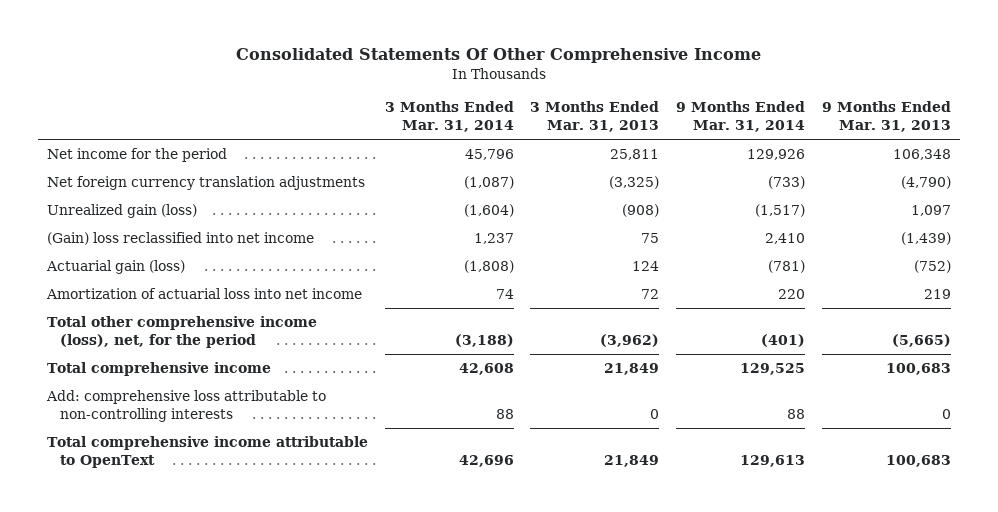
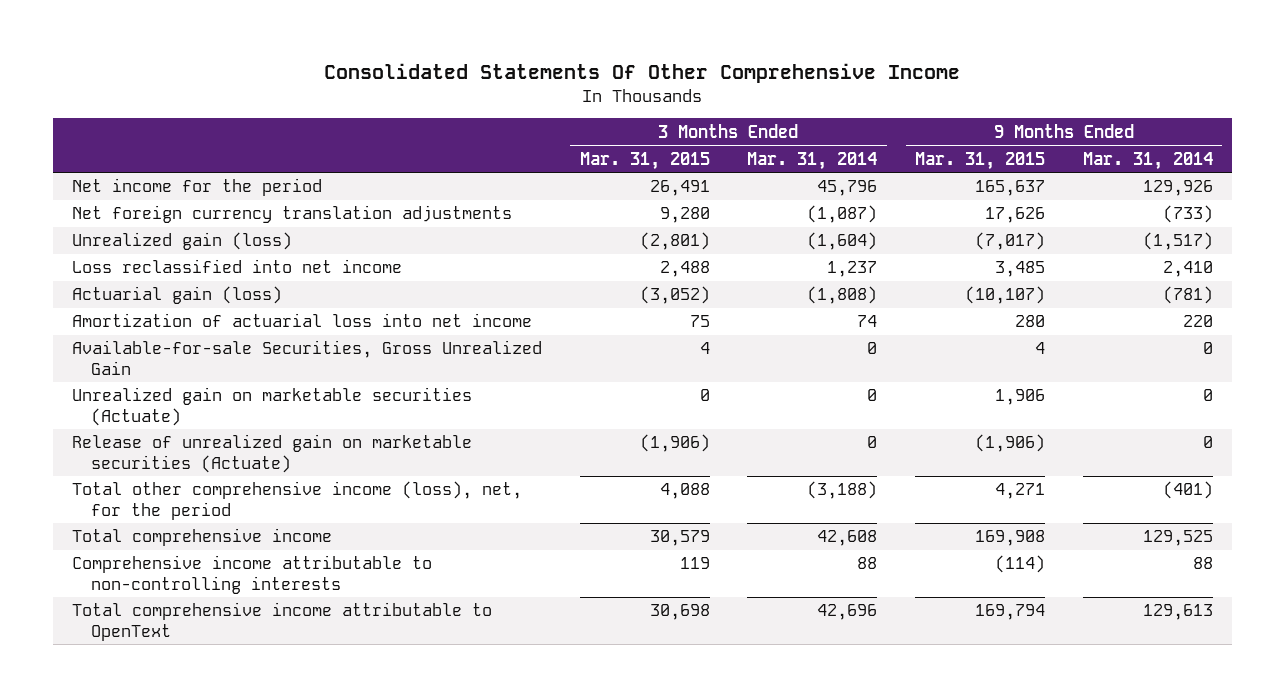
- | 3 Months Ended Mar. 31, 2014 | 3 Months Ended Mar. 31, 2013 | 9 Months Ended Mar. 31, 2014 | 9 Months Ended Mar. 31, 2013
+ | 3 Months Ended Mar. 31, 2015 | 3 Months Ended Mar. 31, 2014 | 9 Months Ended Mar. 31, 2015 | 9 Months Ended Mar. 31, 2014
- (Gain) loss reclassified into net income | 1,237 | 75 | 2,410 | (1,439)
+ Loss reclassified into net income | 2,488 | 1,237 | 3,485 | 2,410
+ Available-for-sale Securities, Gross Unrealized Gain | 4 | 0 | 4 | 0
+ Unrealized gain on marketable securities (Actuate) | 0 | 0 | 1,906 | 0
+ Release of unrealized gain on marketable securities (Actuate) | (1,906) | 0 | (1,906) | 0
- Add: comprehensive loss attributable to non-controlling interests | 88 | 0 | 88 | 0
+ Comprehensive income attributable to non-controlling interests | 119 | 88 | (114) | 88

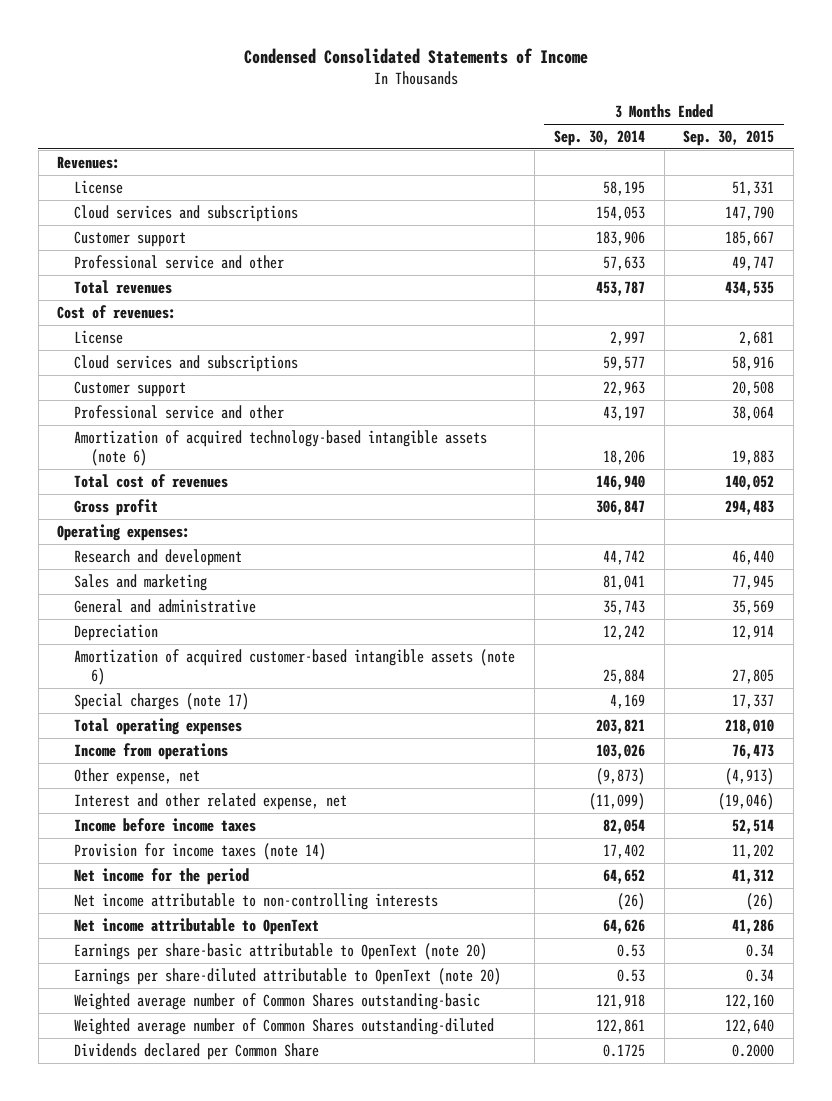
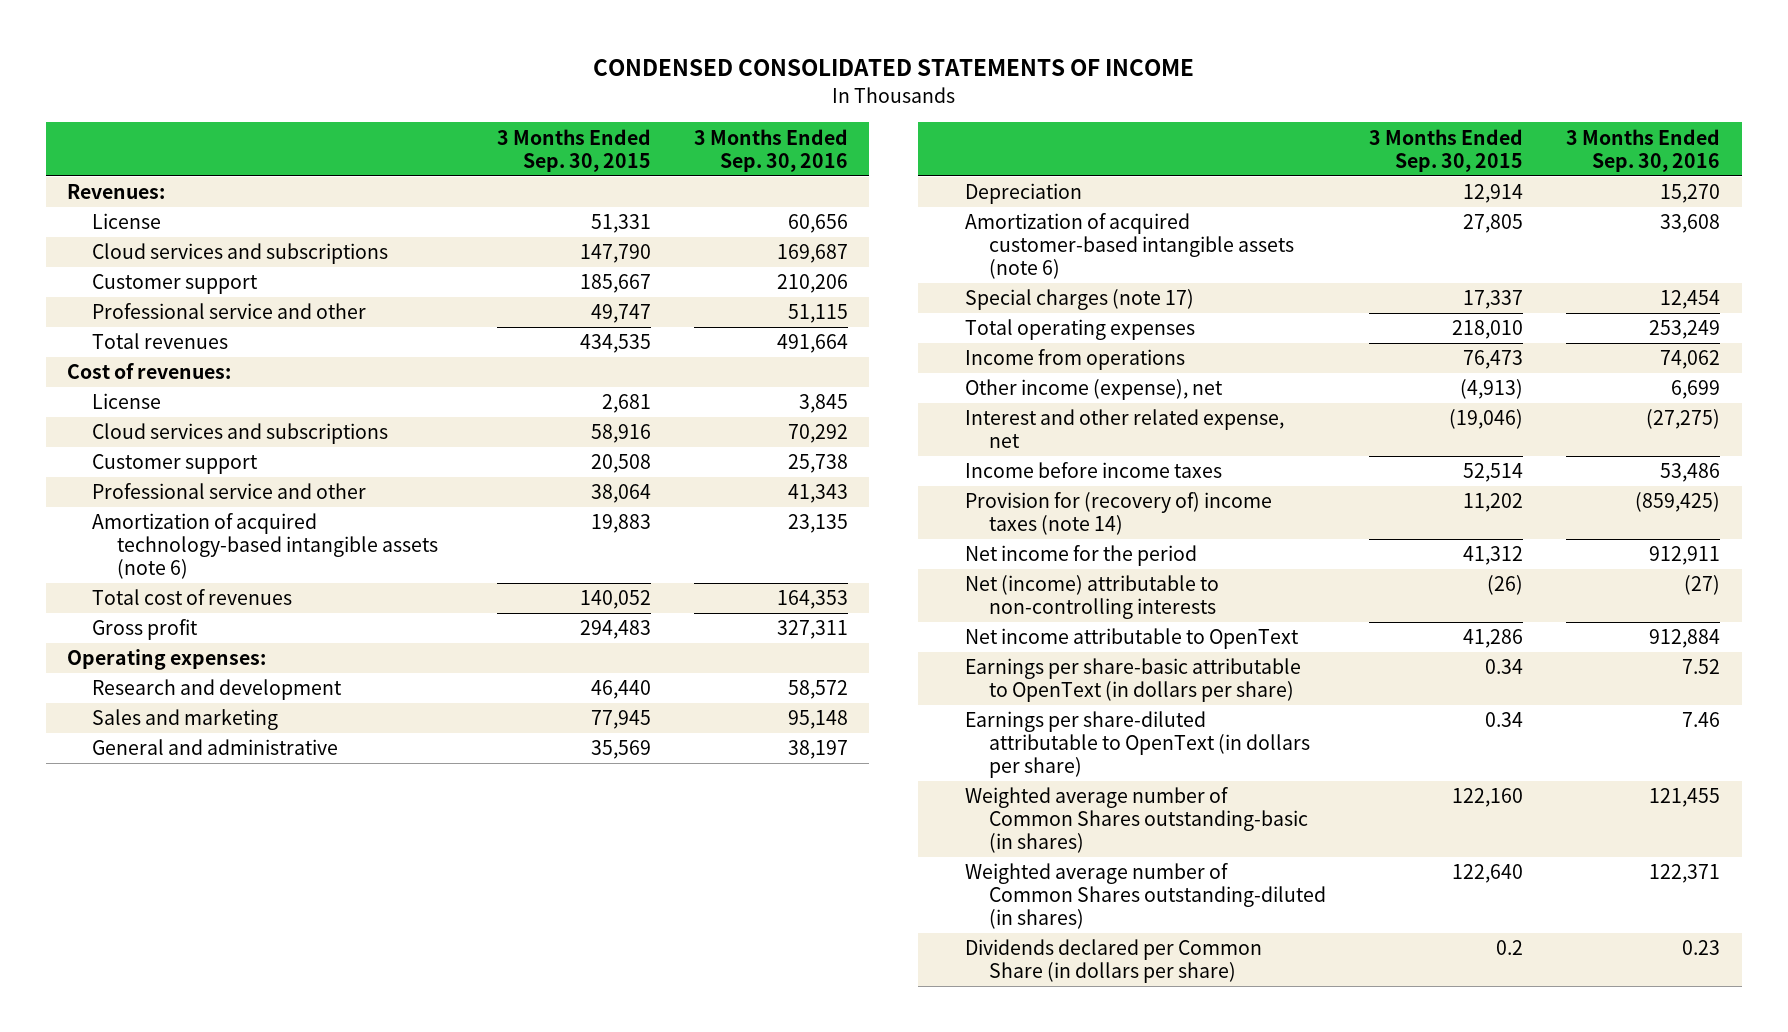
- Condensed Consolidated Statements of Income
+ CONDENSED CONSOLIDATED STATEMENTS OF INCOME
- | 3 Months Ended Sep. 30, 2014 | 3 Months Ended Sep. 30, 2015
+ | 3 Months Ended Sep. 30, 2015 | 3 Months Ended Sep. 30, 2016
- Other expense, net | (9,873) | (4,913)
+ Other income (expense), net | (4,913) | 6,699
- Provision for income taxes (note 14) | 17,402 | 11,202
+ Provision for (recovery of) income taxes (note 14) | 11,202 | (859,425)
- Net income attributable to non-controlling interests | (26) | (26)
+ Net (income) attributable to non-controlling interests | (26) | (27)
- Earnings per share-basic attributable to OpenText (note 20) | 0.53 | 0.34
- Earnings per share-diluted attributable to OpenText (note 20) | 0.53 | 0.34
- Weighted average number of Common Shares outstanding-basic | 121,918 | 122,160
- Weighted average number of Common Shares outstanding-diluted | 122,861 | 122,640
- Dividends declared per Common Share | 0.1725 | 0.2000
+ Earnings per share-basic attributable to OpenText (in dollars per share) | 0.34 | 7.52
+ Earnings per share-diluted attributable to OpenText (in dollars per share) | 0.34 | 7.46
+ Weighted average number of Common Shares outstanding-basic (in shares) | 122,160 | 121,455
+ Weighted average number of Common Shares outstanding-diluted (in shares) | 122,640 | 122,371
+ Dividends declared per Common Share (in dollars per share) | 0.2 | 0.23

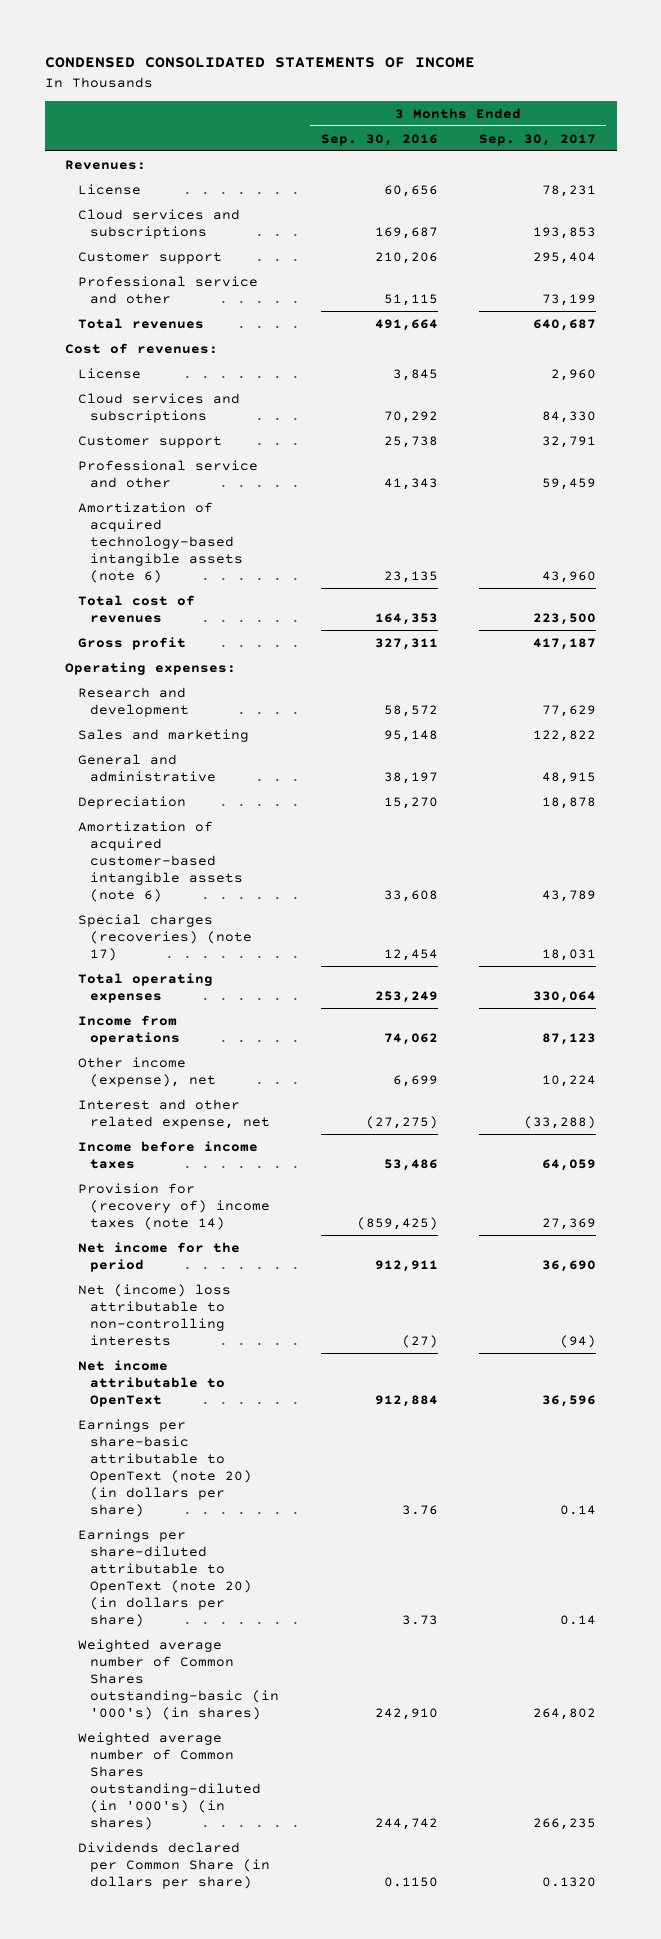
- | 3 Months Ended Sep. 30, 2015 | 3 Months Ended Sep. 30, 2016
+ | 3 Months Ended Sep. 30, 2016 | 3 Months Ended Sep. 30, 2017
- Special charges (note 17) | 17,337 | 12,454
+ Special charges (recoveries) (note 17) | 12,454 | 18,031
- Net (income) attributable to non-controlling interests | (26) | (27)
+ Net (income) loss attributable to non-controlling interests | (27) | (94)
- Earnings per share-basic attributable to OpenText (in dollars per share) | 0.34 | 7.52
- Earnings per share-diluted attributable to OpenText (in dollars per share) | 0.34 | 7.46
- Weighted average number of Common Shares outstanding-basic (in shares) | 122,160 | 121,455
- Weighted average number of Common Shares outstanding-diluted (in shares) | 122,640 | 122,371
- Dividends declared per Common Share (in dollars per share) | 0.2 | 0.23
+ Earnings per share-basic attributable to OpenText (note 20) (in dollars per share) | 3.76 | 0.14
+ Earnings per share-diluted attributable to OpenText (note 20) (in dollars per share) | 3.73 | 0.14
+ Weighted average number of Common Shares outstanding-basic (in '000's) (in shares) | 242,910 | 264,802
+ Weighted average number of Common Shares outstanding-diluted (in '000's) (in shares) | 244,742 | 266,235
+ Dividends declared per Common Share (in dollars per share) | 0.1150 | 0.1320

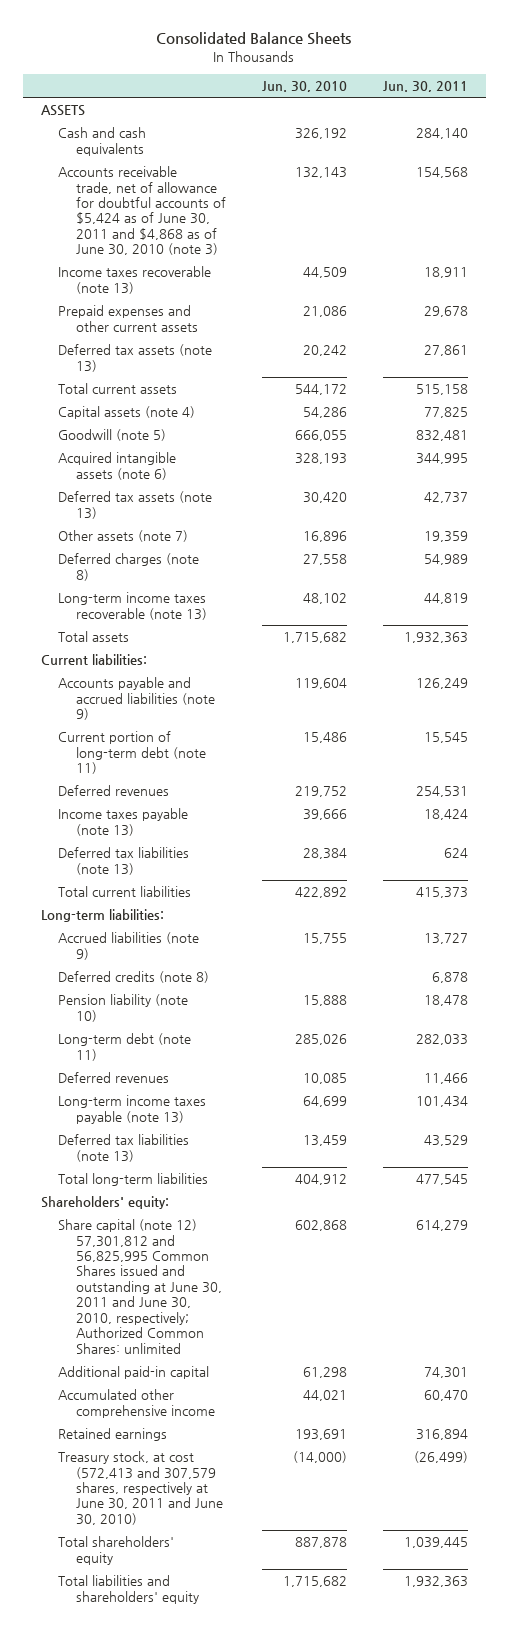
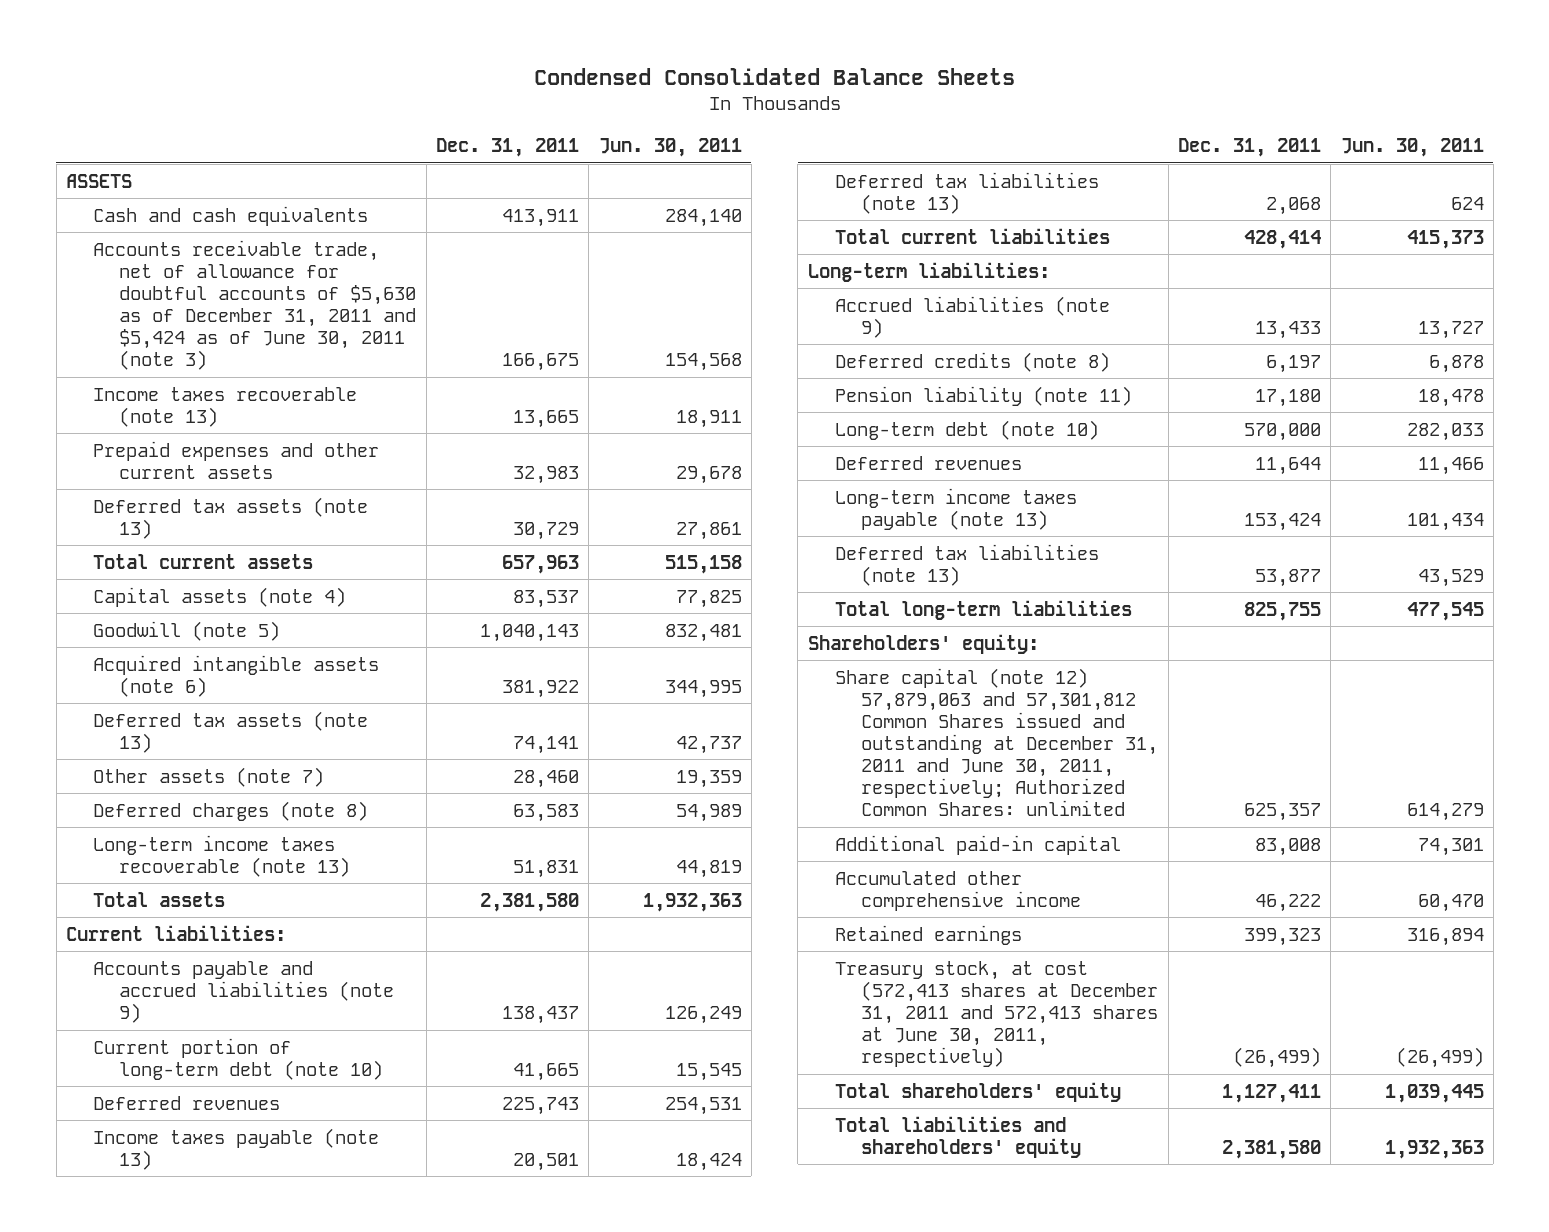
- Consolidated Balance Sheets
+ Condensed Consolidated Balance Sheets
- | Jun. 30, 2010 | Jun. 30, 2011
+ | Dec. 31, 2011 | Jun. 30, 2011
- Accounts receivable trade, net of allowance for doubtful accounts of $5,424 as of June 30, 2011 and $4,868 as of June 30, 2010 (note 3) | 132,143 | 154,568
+ Accounts receivable trade, net of allowance for doubtful accounts of $5,630 as of December 31, 2011 and $5,424 as of June 30, 2011 (note 3) | 166,675 | 154,568
- Current portion of long-term debt (note 11) | 15,486 | 15,545
+ Current portion of long-term debt (note 10) | 41,665 | 15,545
- Pension liability (note 10) | 15,888 | 18,478
- Long-term debt (note 11) | 285,026 | 282,033
+ Pension liability (note 11) | 17,180 | 18,478
+ Long-term debt (note 10) | 570,000 | 282,033
- Share capital (note 12) 57,301,812 and 56,825,995 Common Shares issued and outstanding at June 30, 2011 and June 30, 2010, respectively; Authorized Common Shares: unlimited | 602,868 | 614,279
+ Share capital (note 12) 57,879,063 and 57,301,812 Common Shares issued and outstanding at December 31, 2011 and June 30, 2011, respectively; Authorized Common Shares: unlimited | 625,357 | 614,279
- Treasury stock, at cost (572,413 and 307,579 shares, respectively at June 30, 2011 and June 30, 2010) | (14,000) | (26,499)
+ Treasury stock, at cost (572,413 shares at December 31, 2011 and 572,413 shares at June 30, 2011, respectively) | (26,499) | (26,499)

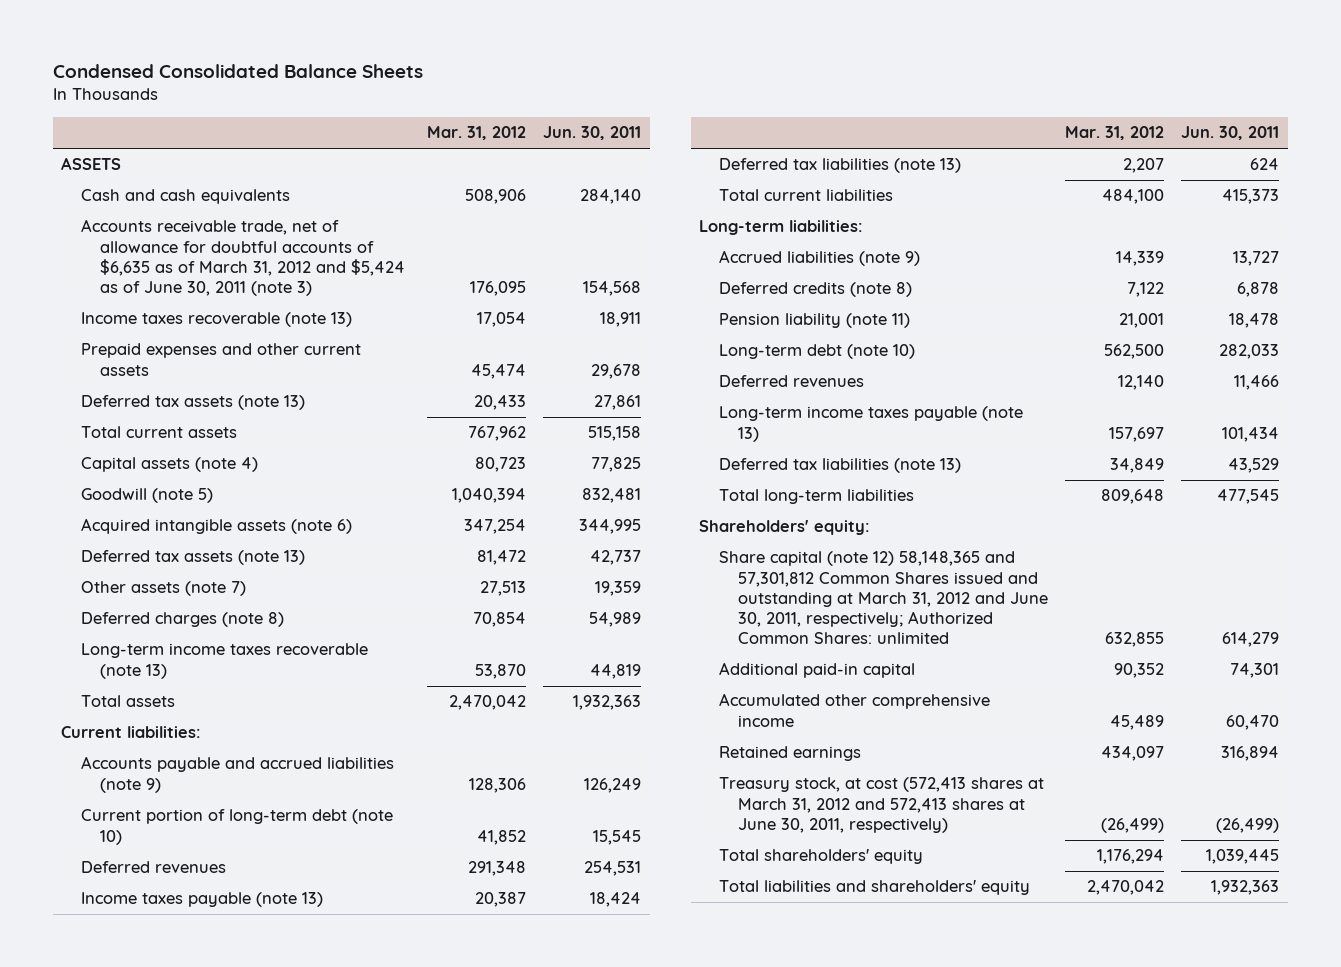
- | Dec. 31, 2011 | Jun. 30, 2011
+ | Mar. 31, 2012 | Jun. 30, 2011
- Accounts receivable trade, net of allowance for doubtful accounts of $5,630 as of December 31, 2011 and $5,424 as of June 30, 2011 (note 3) | 166,675 | 154,568
+ Accounts receivable trade, net of allowance for doubtful accounts of $6,635 as of March 31, 2012 and $5,424 as of June 30, 2011 (note 3) | 176,095 | 154,568
- Share capital (note 12) 57,879,063 and 57,301,812 Common Shares issued and outstanding at December 31, 2011 and June 30, 2011, respectively; Authorized Common Shares: unlimited | 625,357 | 614,279
+ Share capital (note 12) 58,148,365 and 57,301,812 Common Shares issued and outstanding at March 31, 2012 and June 30, 2011, respectively; Authorized Common Shares: unlimited | 632,855 | 614,279
- Treasury stock, at cost (572,413 shares at December 31, 2011 and 572,413 shares at June 30, 2011, respectively) | (26,499) | (26,499)
+ Treasury stock, at cost (572,413 shares at March 31, 2012 and 572,413 shares at June 30, 2011, respectively) | (26,499) | (26,499)

